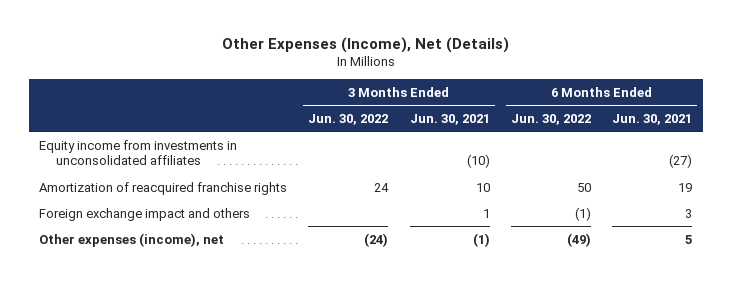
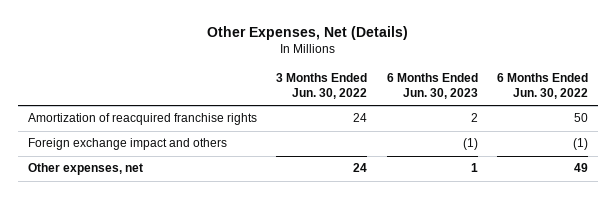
- Other Expenses (Income), Net (Details)
+ Other Expenses, Net (Details)
- | 3 Months Ended Jun. 30, 2022 | 3 Months Ended Jun. 30, 2021 | 6 Months Ended Jun. 30, 2022 | 6 Months Ended Jun. 30, 2021
+ | 3 Months Ended Jun. 30, 2022 | 6 Months Ended Jun. 30, 2023 | 6 Months Ended Jun. 30, 2022
- Equity income from investments in unconsolidated affiliates | | (10) | | (27)
- Other expenses (income), net | (24) | (1) | (49) | 5
+ Other expenses, net | 24 | 1 | 49

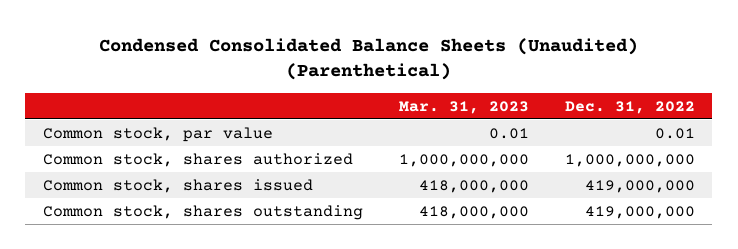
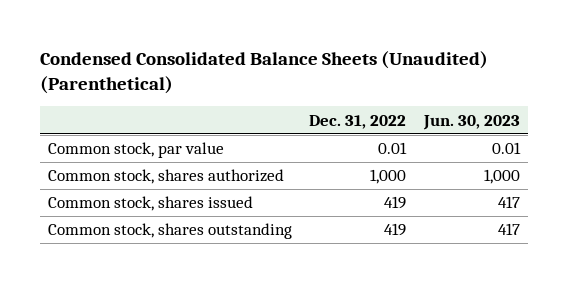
- | Mar. 31, 2023 | Dec. 31, 2022
+ | Dec. 31, 2022 | Jun. 30, 2023
- Common stock, shares authorized | 1,000,000,000 | 1,000,000,000
- Common stock, shares issued | 418,000,000 | 419,000,000
- Common stock, shares outstanding | 418,000,000 | 419,000,000
+ Common stock, shares authorized | 1,000 | 1,000
+ Common stock, shares issued | 419 | 417
+ Common stock, shares outstanding | 419 | 417

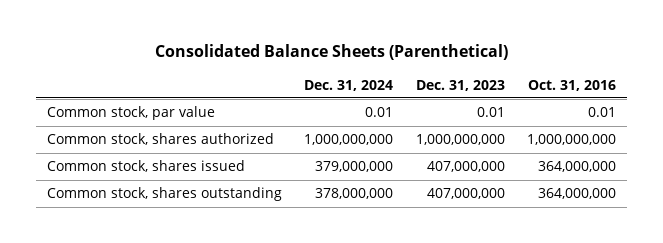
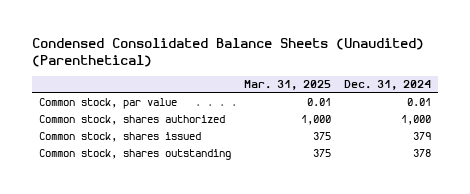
- Consolidated Balance Sheets (Parenthetical)
+ Condensed Consolidated Balance Sheets (Unaudited) (Parenthetical)
- | Dec. 31, 2024 | Dec. 31, 2023 | Oct. 31, 2016
+ | Mar. 31, 2025 | Dec. 31, 2024
- Common stock, shares authorized | 1,000,000,000 | 1,000,000,000 | 1,000,000,000
- Common stock, shares issued | 379,000,000 | 407,000,000 | 364,000,000
- Common stock, shares outstanding | 378,000,000 | 407,000,000 | 364,000,000
+ Common stock, shares authorized | 1,000 | 1,000
+ Common stock, shares issued | 375 | 379
+ Common stock, shares outstanding | 375 | 378

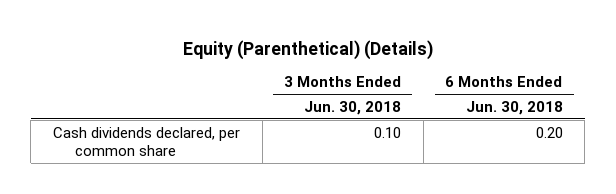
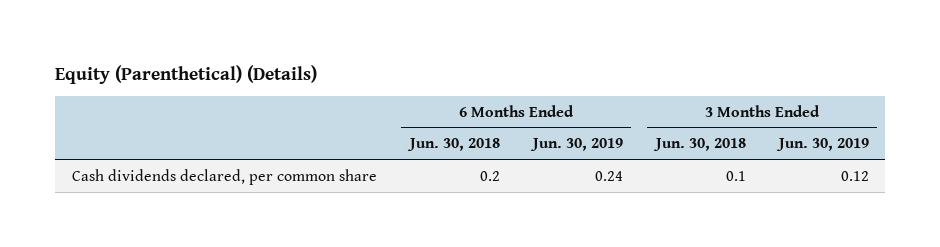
- | 3 Months Ended Jun. 30, 2018 | 6 Months Ended Jun. 30, 2018
+ | 6 Months Ended Jun. 30, 2018 | 6 Months Ended Jun. 30, 2019 | 3 Months Ended Jun. 30, 2018 | 3 Months Ended Jun. 30, 2019
- Cash dividends declared, per common share | 0.10 | 0.20
+ Cash dividends declared, per common share | 0.2 | 0.24 | 0.1 | 0.12

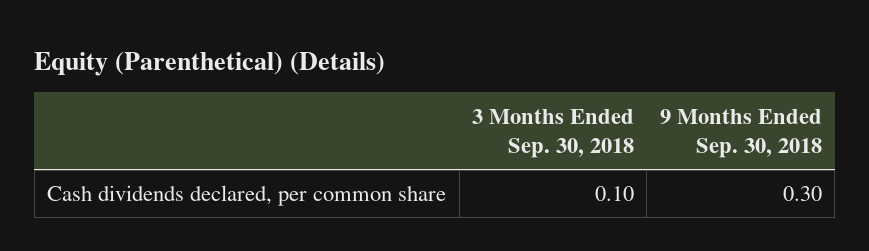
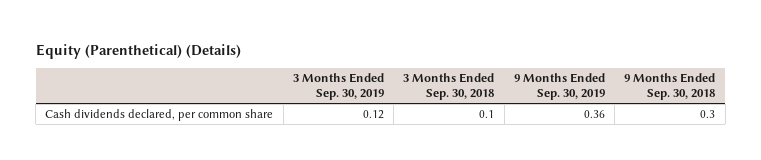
- | 3 Months Ended Sep. 30, 2018 | 9 Months Ended Sep. 30, 2018
+ | 3 Months Ended Sep. 30, 2019 | 3 Months Ended Sep. 30, 2018 | 9 Months Ended Sep. 30, 2019 | 9 Months Ended Sep. 30, 2018
- Cash dividends declared, per common share | 0.10 | 0.30
+ Cash dividends declared, per common share | 0.12 | 0.1 | 0.36 | 0.3

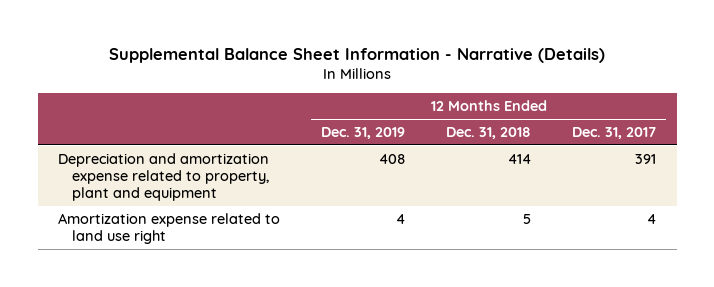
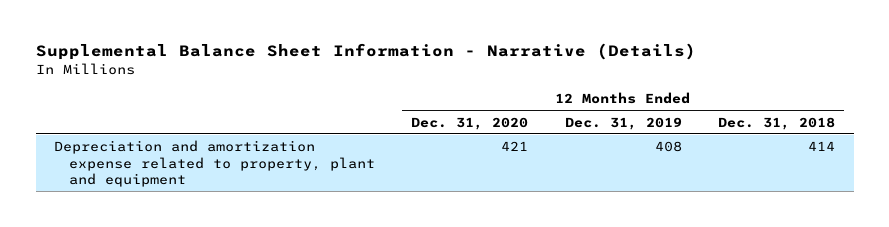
- | 12 Months Ended Dec. 31, 2019 | 12 Months Ended Dec. 31, 2018 | 12 Months Ended Dec. 31, 2017
+ | 12 Months Ended Dec. 31, 2020 | 12 Months Ended Dec. 31, 2019 | 12 Months Ended Dec. 31, 2018
- Amortization expense related to land use right | 4 | 5 | 4

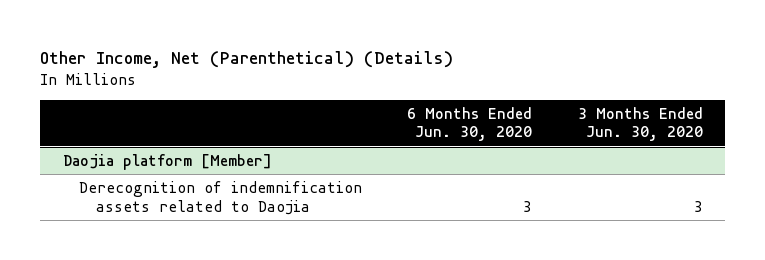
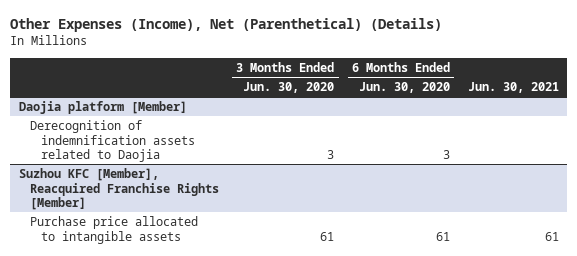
- Other Income, Net (Parenthetical) (Details)
+ Other Expenses (Income), Net (Parenthetical) (Details)
- | 6 Months Ended Jun. 30, 2020 | 3 Months Ended Jun. 30, 2020
+ | 3 Months Ended Jun. 30, 2020 | 6 Months Ended Jun. 30, 2020 | Jun. 30, 2021
+ Suzhou KFC [Member], Reacquired Franchise Rights [Member]
+ Purchase price allocated to intangible assets | 61 | 61 | 61

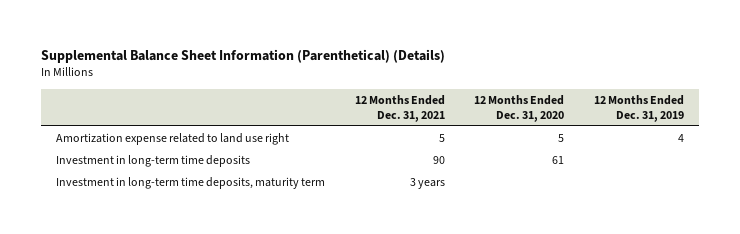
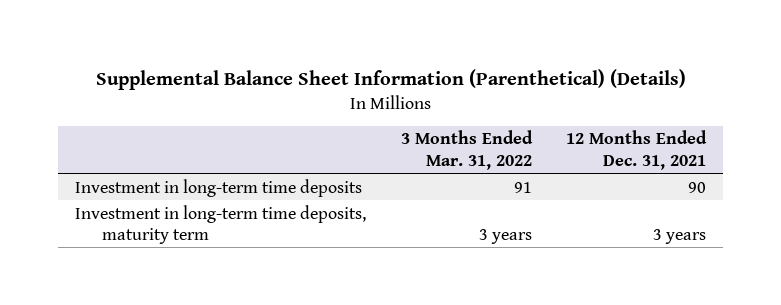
- | 12 Months Ended Dec. 31, 2021 | 12 Months Ended Dec. 31, 2020 | 12 Months Ended Dec. 31, 2019
+ | 3 Months Ended Mar. 31, 2022 | 12 Months Ended Dec. 31, 2021
- Amortization expense related to land use right | 5 | 5 | 4

